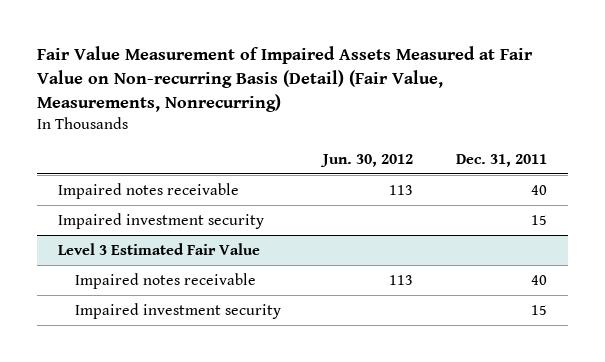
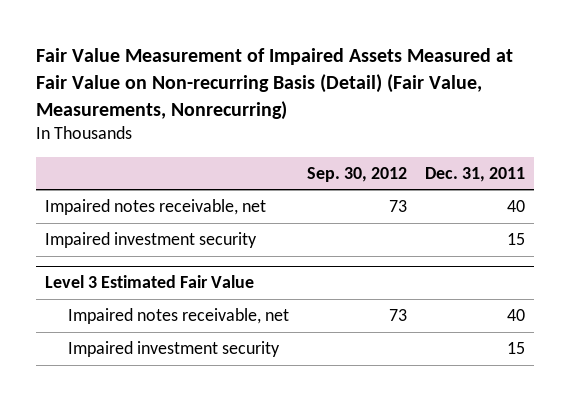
- | Jun. 30, 2012 | Dec. 31, 2011
+ | Sep. 30, 2012 | Dec. 31, 2011
- Impaired notes receivable | 113 | 40
+ Impaired notes receivable, net | 73 | 40
@ Level 3 Estimated Fair Value
- Impaired notes receivable | 113 | 40
+ Impaired notes receivable, net | 73 | 40

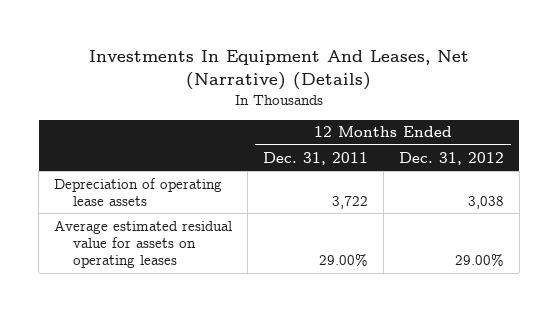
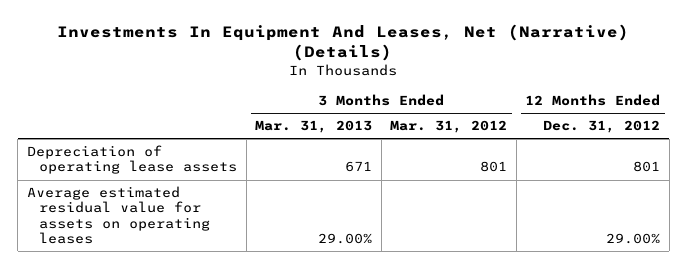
- | 12 Months Ended Dec. 31, 2011 | 12 Months Ended Dec. 31, 2012
+ | 3 Months Ended Mar. 31, 2013 | 3 Months Ended Mar. 31, 2012 | 12 Months Ended Dec. 31, 2012
- Depreciation of operating lease assets | 3,722 | 3,038
+ Depreciation of operating lease assets | 671 | 801 | 801

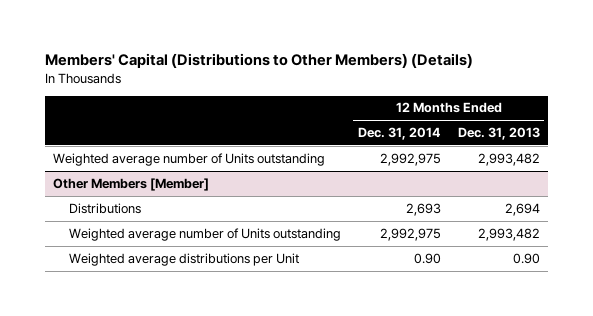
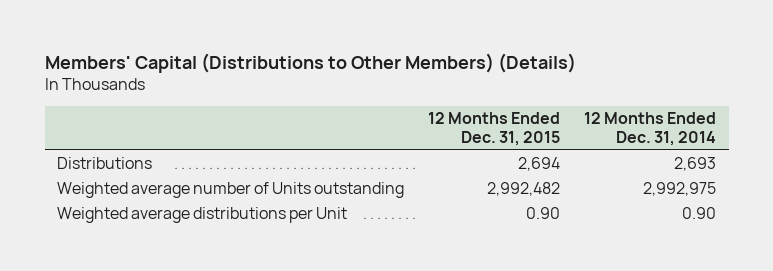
- | 12 Months Ended Dec. 31, 2014 | 12 Months Ended Dec. 31, 2013
+ | 12 Months Ended Dec. 31, 2015 | 12 Months Ended Dec. 31, 2014
- Weighted average number of Units outstanding | 2,992,975 | 2,993,482
- Other Members [Member]

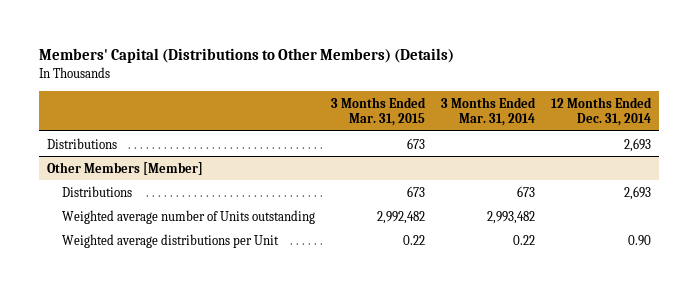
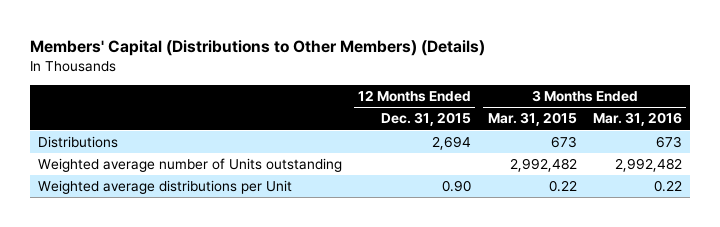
- | 3 Months Ended Mar. 31, 2015 | 3 Months Ended Mar. 31, 2014 | 12 Months Ended Dec. 31, 2014
+ | 12 Months Ended Dec. 31, 2015 | 3 Months Ended Mar. 31, 2015 | 3 Months Ended Mar. 31, 2016
- Other Members [Member]
- Distributions | 673 | 673 | 2,693

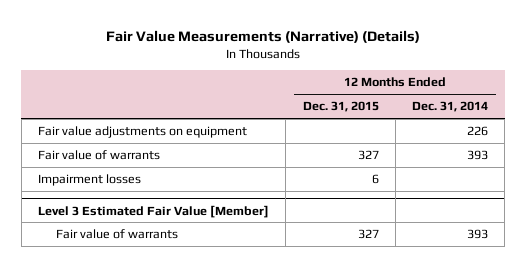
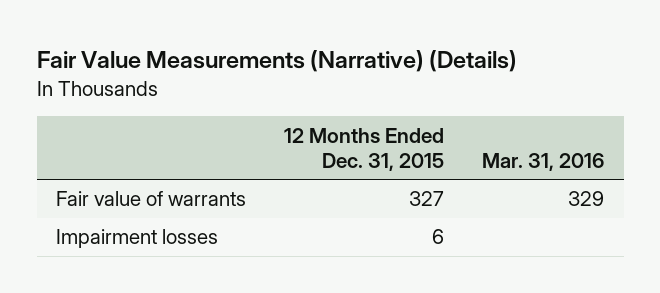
- | 12 Months Ended Dec. 31, 2015 | 12 Months Ended Dec. 31, 2014
+ | 12 Months Ended Dec. 31, 2015 | Mar. 31, 2016
- Fair value adjustments on equipment | | 226
- Level 3 Estimated Fair Value [Member]
- Fair value of warrants | 327 | 393

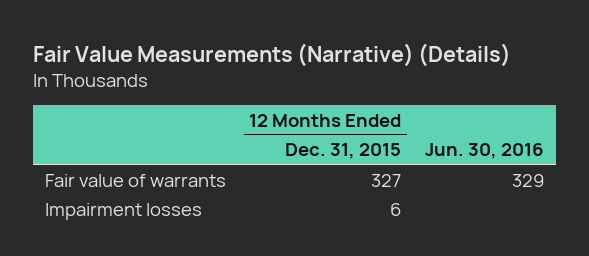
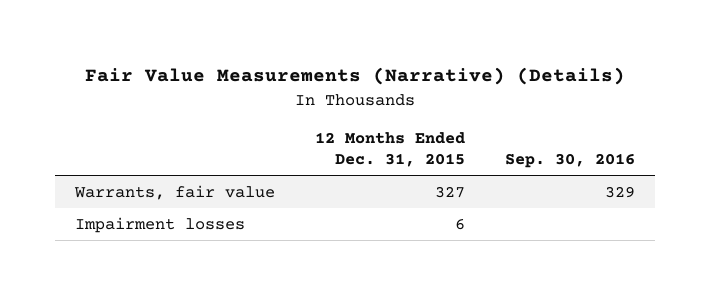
- | 12 Months Ended Dec. 31, 2015 | Jun. 30, 2016
+ | 12 Months Ended Dec. 31, 2015 | Sep. 30, 2016
- Fair value of warrants | 327 | 329
+ Warrants, fair value | 327 | 329

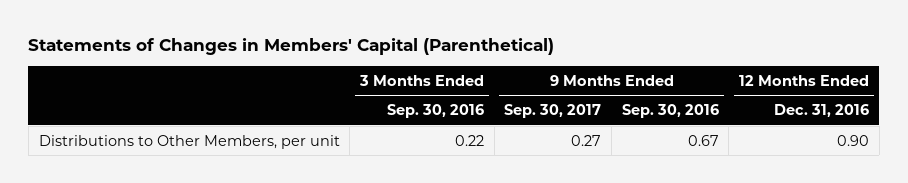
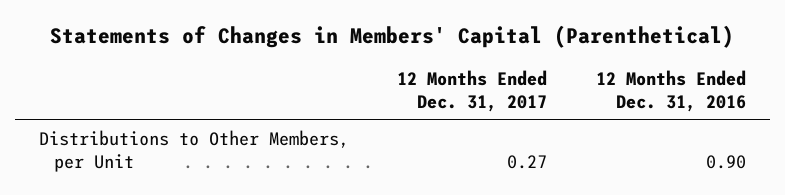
- | 3 Months Ended Sep. 30, 2016 | 9 Months Ended Sep. 30, 2017 | 9 Months Ended Sep. 30, 2016 | 12 Months Ended Dec. 31, 2016
+ | 12 Months Ended Dec. 31, 2017 | 12 Months Ended Dec. 31, 2016
- Distributions to Other Members, per unit | 0.22 | 0.27 | 0.67 | 0.90
+ Distributions to Other Members, per Unit | 0.27 | 0.90

